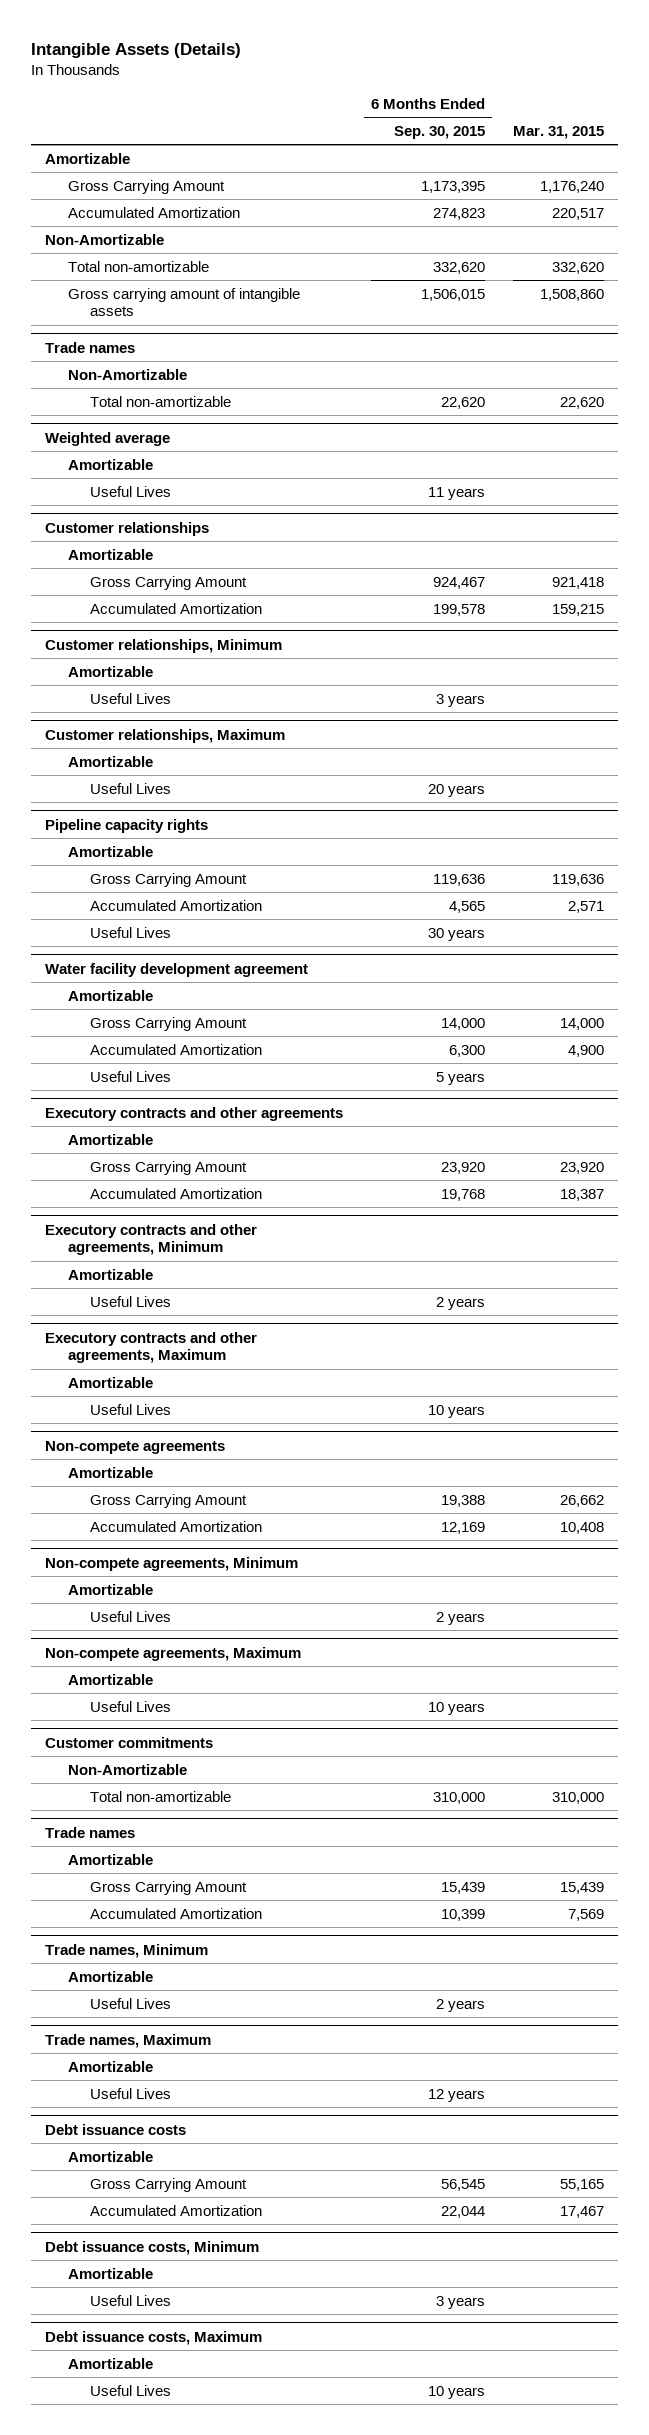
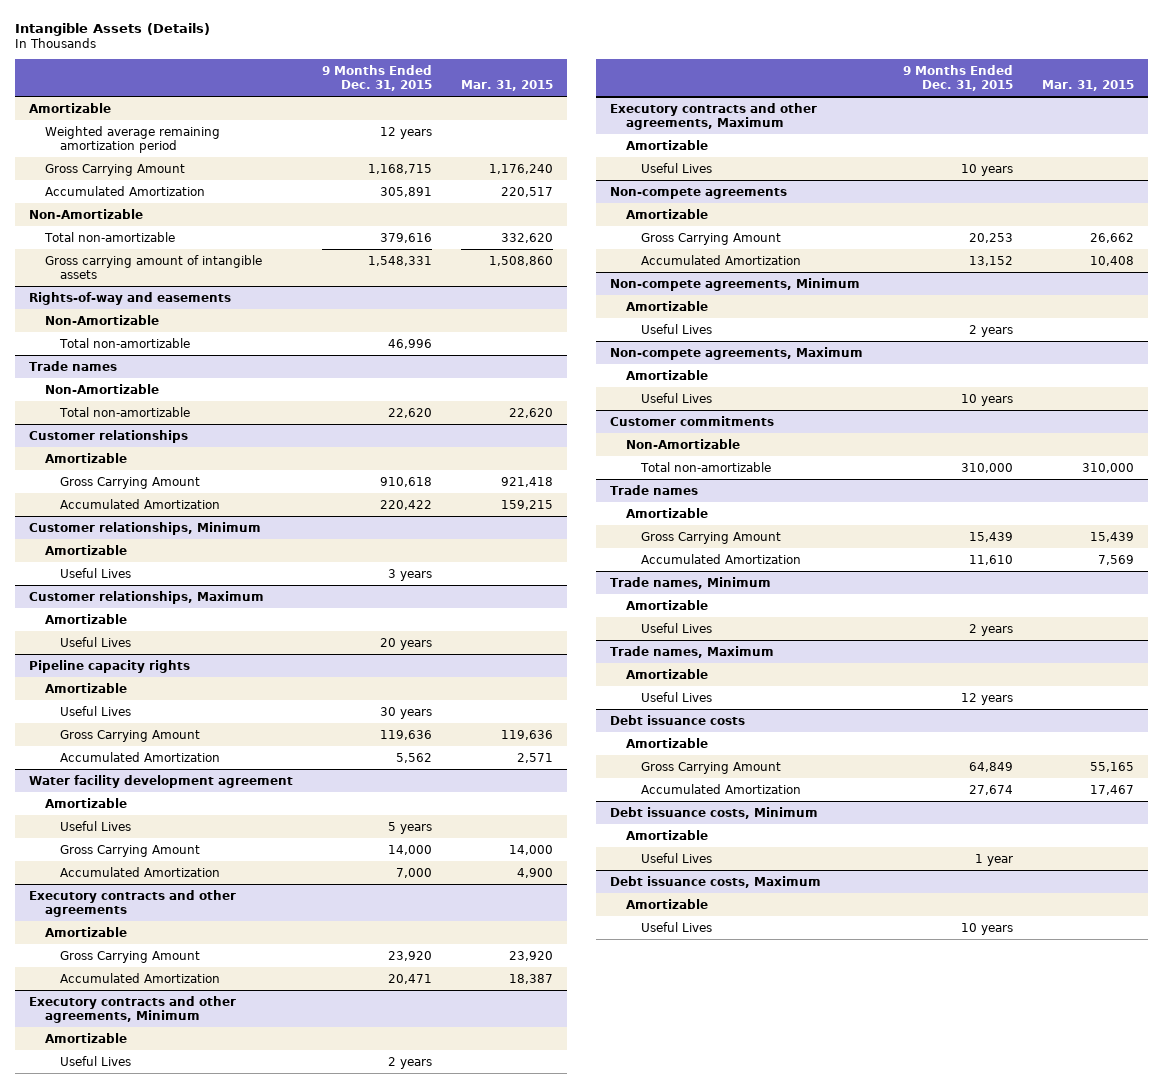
- | 6 Months Ended Sep. 30, 2015 | Mar. 31, 2015
+ | 9 Months Ended Dec. 31, 2015 | Mar. 31, 2015
+ Weighted average remaining amortization period | 12 years |
+ Rights-of-way and easements
+ Non-Amortizable
+ Total non-amortizable | 46,996 |
- Weighted average
- Amortizable
- Useful Lives | 11 years |
@ Pipeline capacity rights
moved up: Useful Lives | 30 years |
@ Water facility development agreement
moved up: Useful Lives | 5 years |

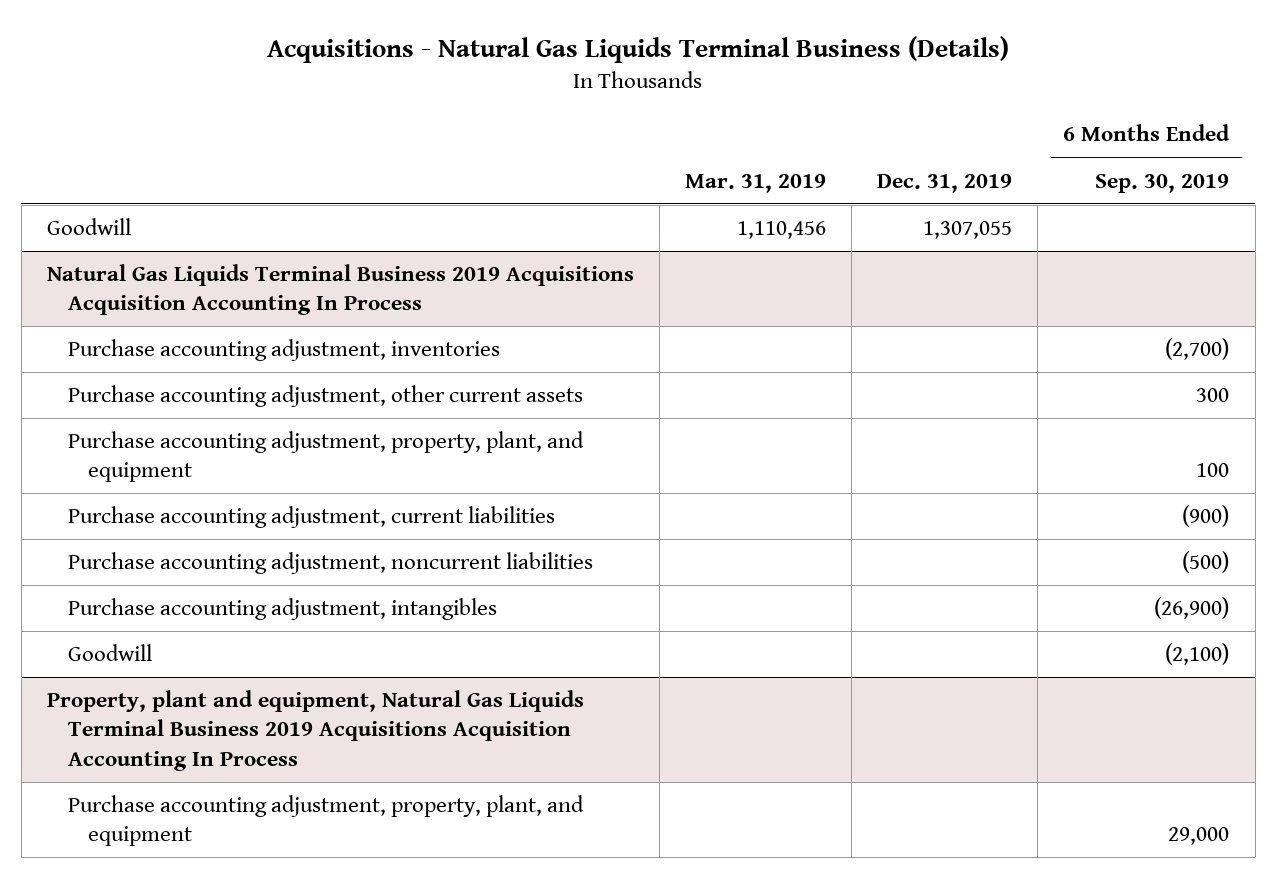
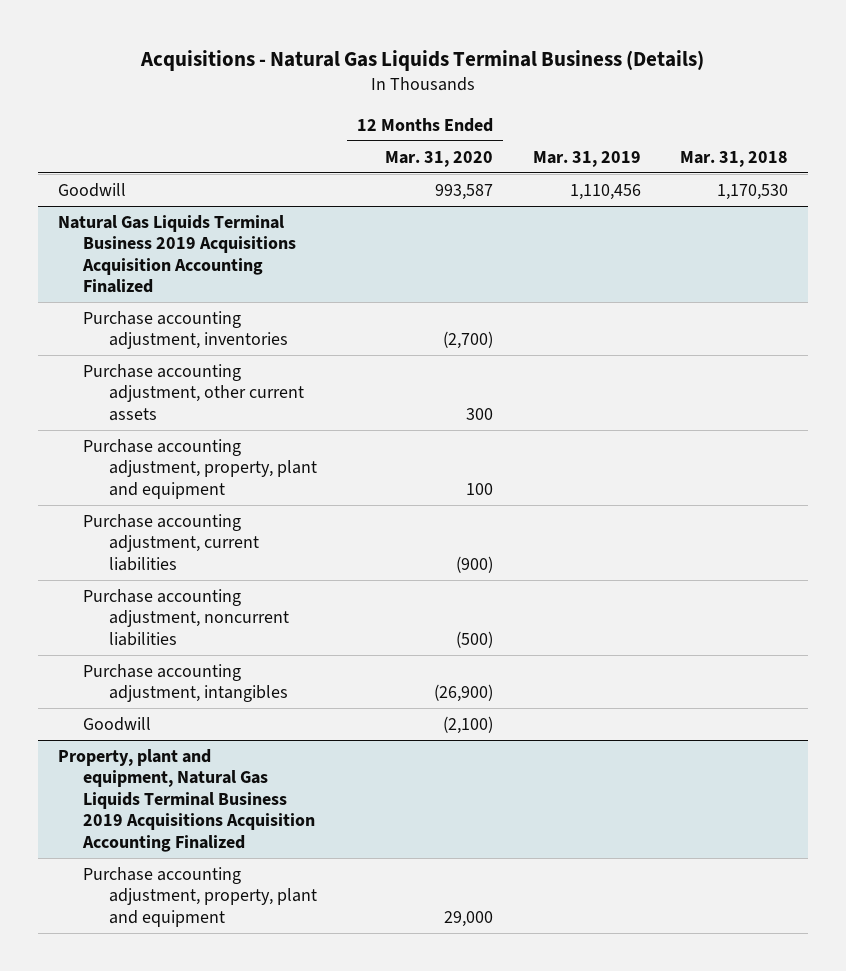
- | Mar. 31, 2019 | Dec. 31, 2019 | 6 Months Ended Sep. 30, 2019
+ | 12 Months Ended Mar. 31, 2020 | Mar. 31, 2019 | Mar. 31, 2018
- Natural Gas Liquids Terminal Business 2019 Acquisitions Acquisition Accounting In Process
- Purchase accounting adjustment, inventories | | | (2,700)
- Purchase accounting adjustment, other current assets | | | 300
- Purchase accounting adjustment, property, plant, and equipment | | | 100
- Purchase accounting adjustment, current liabilities | | | (900)
- Purchase accounting adjustment, noncurrent liabilities | | | (500)
- Purchase accounting adjustment, intangibles | | | (26,900)
- Goodwill | | | (2,100)
- Property, plant and equipment, Natural Gas Liquids Terminal Business 2019 Acquisitions Acquisition Accounting In Process
- Purchase accounting adjustment, property, plant, and equipment | | | 29,000
+ Natural Gas Liquids Terminal Business 2019 Acquisitions Acquisition Accounting Finalized
+ Purchase accounting adjustment, inventories | (2,700) | |
+ Purchase accounting adjustment, other current assets | 300 | |
+ Purchase accounting adjustment, property, plant and equipment | 100 | |
+ Purchase accounting adjustment, current liabilities | (900) | |
+ Purchase accounting adjustment, noncurrent liabilities | (500) | |
+ Purchase accounting adjustment, intangibles | (26,900) | |
+ Goodwill | (2,100) | |
+ Property, plant and equipment, Natural Gas Liquids Terminal Business 2019 Acquisitions Acquisition Accounting Finalized
+ Purchase accounting adjustment, property, plant and equipment | 29,000 | |

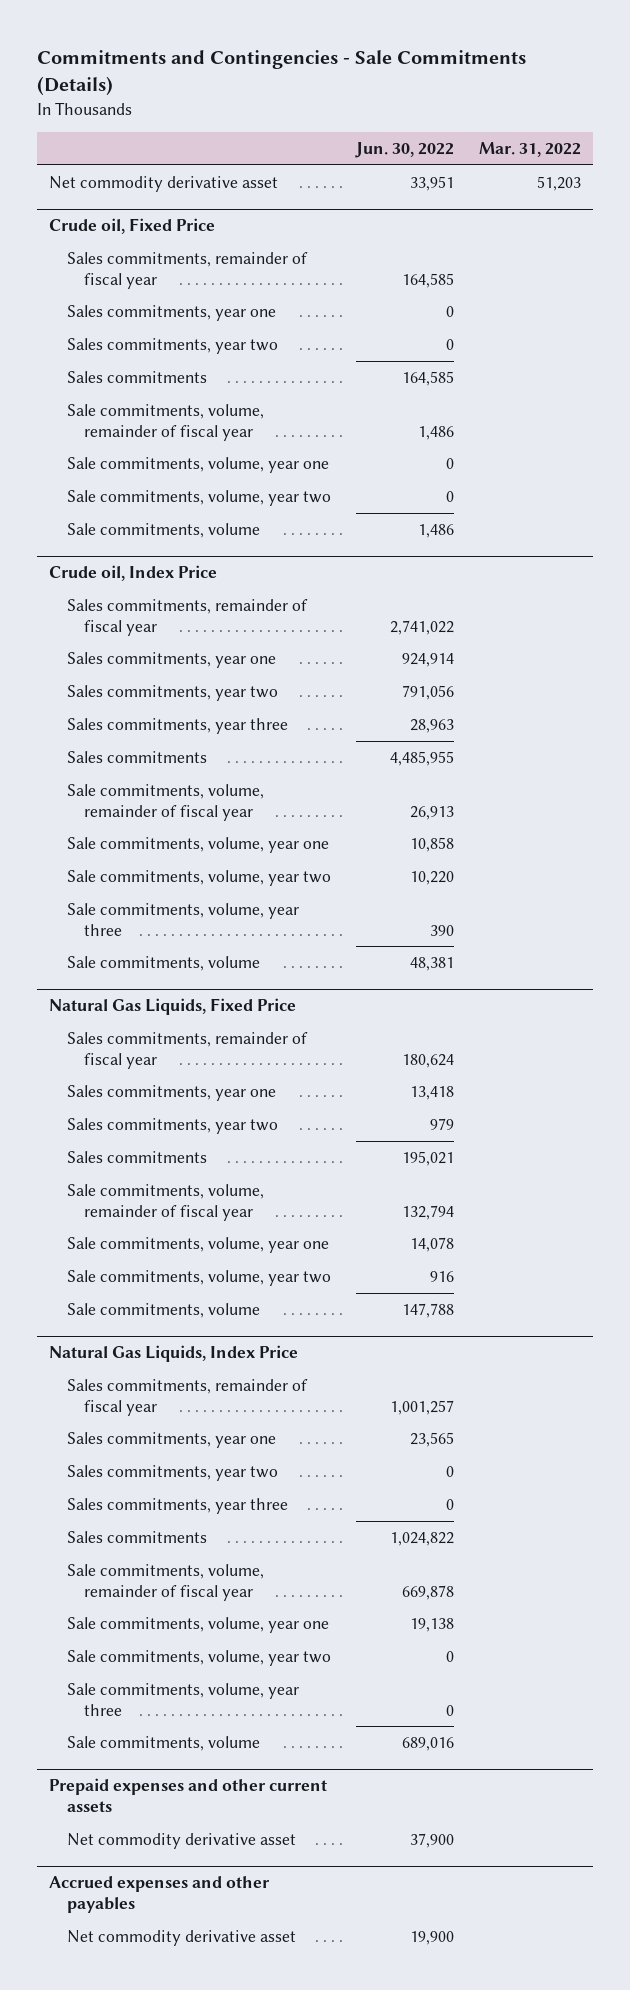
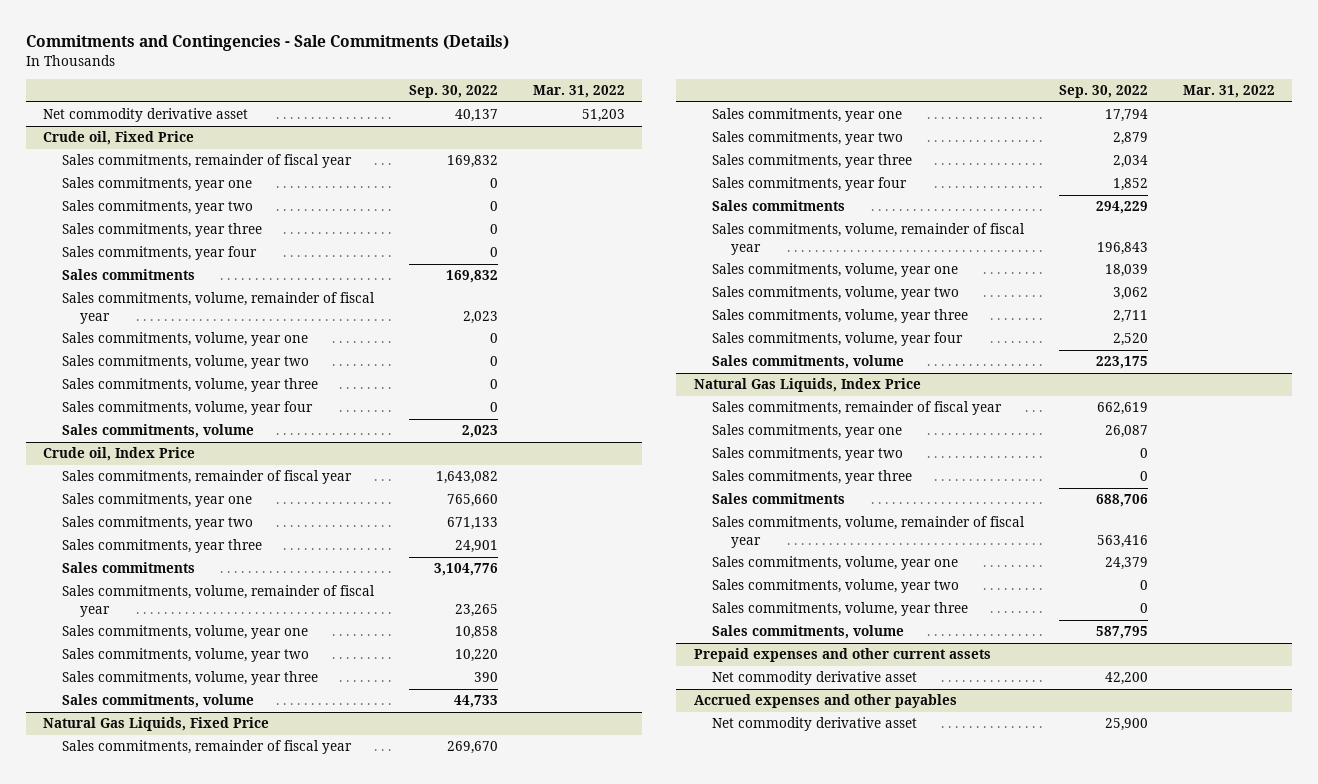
- | Jun. 30, 2022 | Mar. 31, 2022
+ | Sep. 30, 2022 | Mar. 31, 2022
@ Crude oil, Fixed Price
+ Sales commitments, year three | 0 |
+ Sales commitments, year four | 0 |
- Sale commitments, volume, remainder of fiscal year | 1,486 |
- Sale commitments, volume, year one | 0 |
- Sale commitments, volume, year two | 0 |
- Sale commitments, volume | 1,486 |
+ Sales commitments, volume, remainder of fiscal year | 2,023 |
+ Sales commitments, volume, year one | 0 |
+ Sales commitments, volume, year two | 0 |
+ Sales commitments, volume, year three | 0 |
+ Sales commitments, volume, year four | 0 |
+ Sales commitments, volume | 2,023 |
@ Crude oil, Index Price
- Sale commitments, volume, remainder of fiscal year | 26,913 |
- Sale commitments, volume, year one | 10,858 |
- Sale commitments, volume, year two | 10,220 |
- Sale commitments, volume, year three | 390 |
- Sale commitments, volume | 48,381 |
+ Sales commitments, volume, remainder of fiscal year | 23,265 |
+ Sales commitments, volume, year one | 10,858 |
+ Sales commitments, volume, year two | 10,220 |
+ Sales commitments, volume, year three | 390 |
+ Sales commitments, volume | 44,733 |
@ Natural Gas Liquids, Fixed Price
+ Sales commitments, year three | 2,034 |
+ Sales commitments, year four | 1,852 |
- Sale commitments, volume, remainder of fiscal year | 132,794 |
- Sale commitments, volume, year one | 14,078 |
- Sale commitments, volume, year two | 916 |
- Sale commitments, volume | 147,788 |
+ Sales commitments, volume, remainder of fiscal year | 196,843 |
+ Sales commitments, volume, year one | 18,039 |
+ Sales commitments, volume, year two | 3,062 |
+ Sales commitments, volume, year three | 2,711 |
+ Sales commitments, volume, year four | 2,520 |
+ Sales commitments, volume | 223,175 |
@ Natural Gas Liquids, Index Price
- Sale commitments, volume, remainder of fiscal year | 669,878 |
- Sale commitments, volume, year one | 19,138 |
- Sale commitments, volume, year two | 0 |
- Sale commitments, volume, year three | 0 |
- Sale commitments, volume | 689,016 |
+ Sales commitments, volume, remainder of fiscal year | 563,416 |
+ Sales commitments, volume, year one | 24,379 |
+ Sales commitments, volume, year two | 0 |
+ Sales commitments, volume, year three | 0 |
+ Sales commitments, volume | 587,795 |

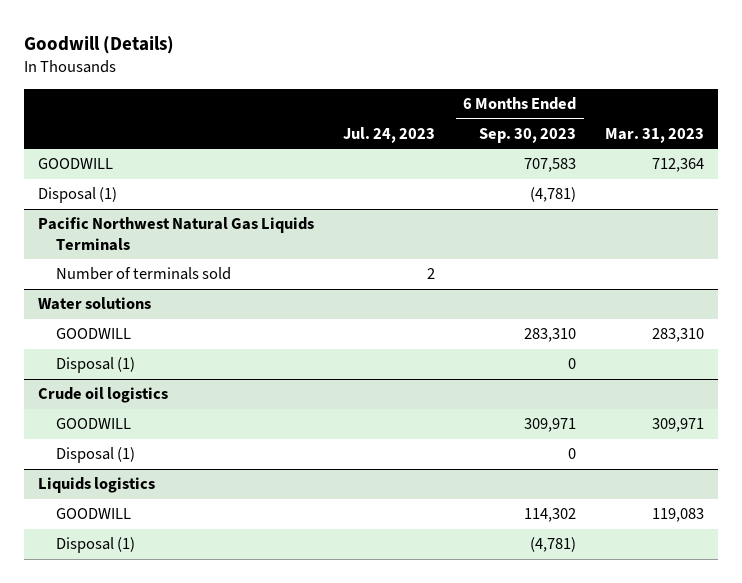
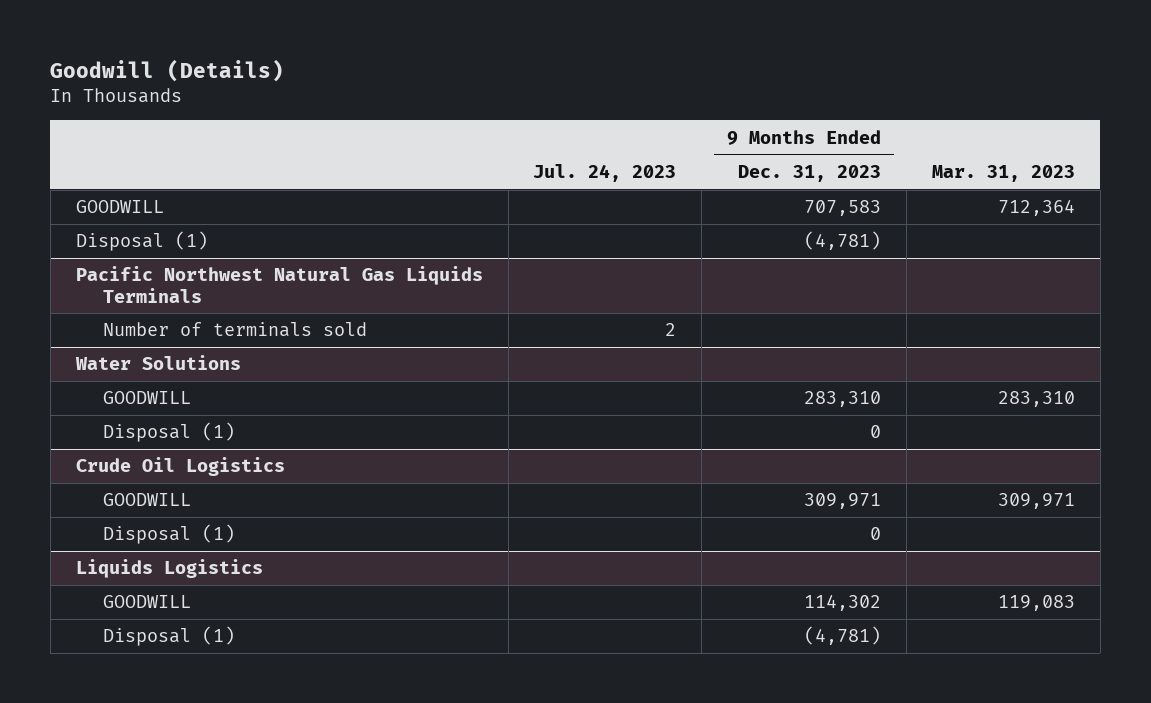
- | Jul. 24, 2023 | 6 Months Ended Sep. 30, 2023 | Mar. 31, 2023
+ | Jul. 24, 2023 | 9 Months Ended Dec. 31, 2023 | Mar. 31, 2023
- Water solutions
+ Water Solutions
- Crude oil logistics
+ Crude Oil Logistics
- Liquids logistics
+ Liquids Logistics

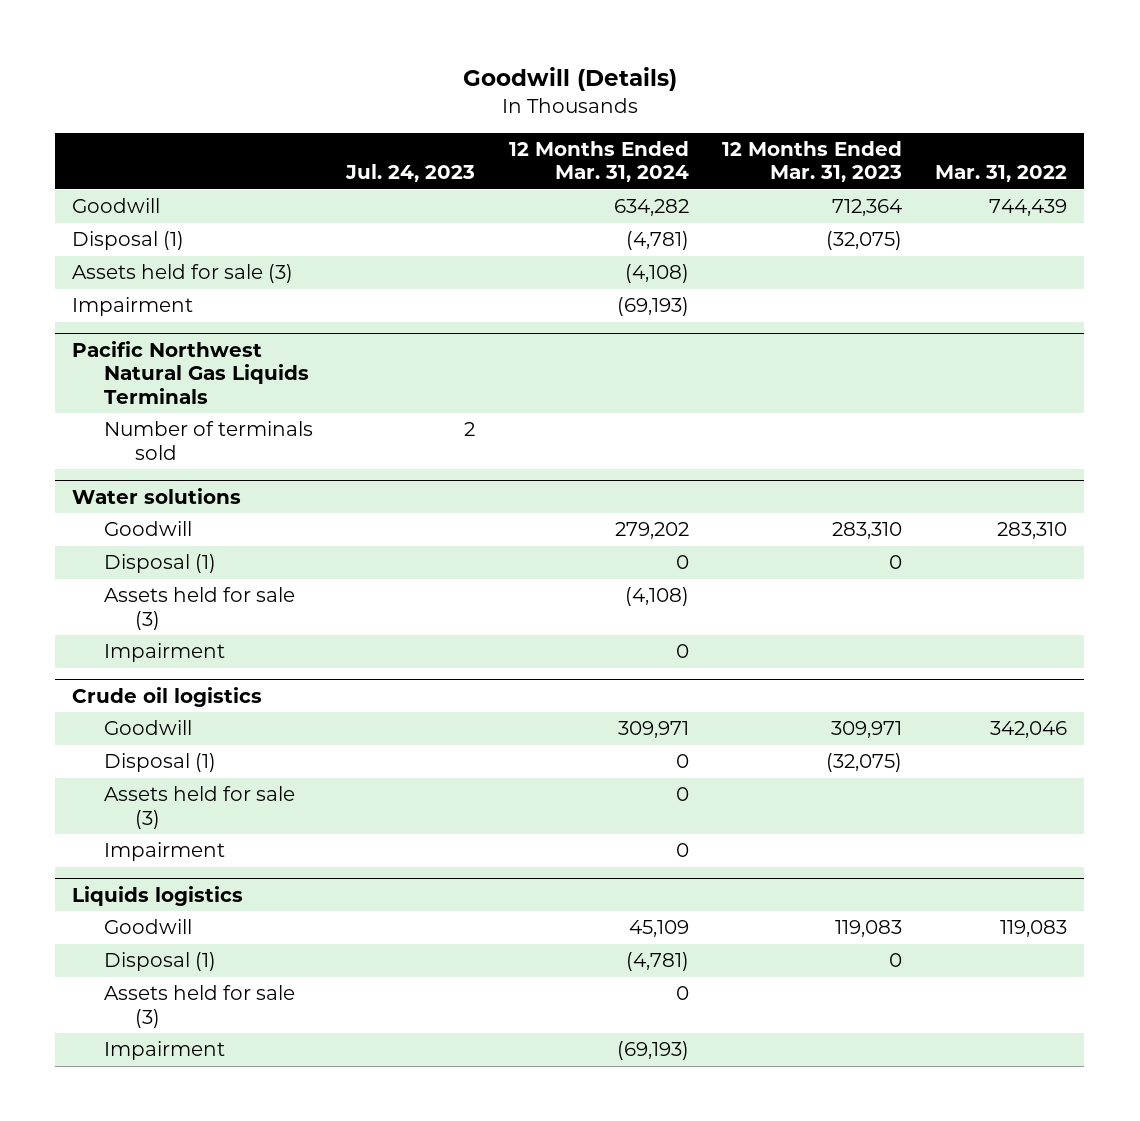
- | Jul. 24, 2023 | 9 Months Ended Dec. 31, 2023 | Mar. 31, 2023
+ | Jul. 24, 2023 | 12 Months Ended Mar. 31, 2024 | 12 Months Ended Mar. 31, 2023 | Mar. 31, 2022
- GOODWILL | | 707,583 | 712,364
+ Goodwill | | 634,282 | 712,364 | 744,439
+ Assets held for sale (3) | | (4,108) | |
+ Impairment | | (69,193) | |
- Water Solutions
- GOODWILL | | 283,310 | 283,310
+ Water solutions
+ Goodwill | | 279,202 | 283,310 | 283,310
- Crude Oil Logistics
- GOODWILL | | 309,971 | 309,971
+ Assets held for sale (3) | | (4,108) | |
+ Impairment | | 0 | |
+ Crude oil logistics
+ Goodwill | | 309,971 | 309,971 | 342,046
- Liquids Logistics
- GOODWILL | | 114,302 | 119,083
+ Assets held for sale (3) | | 0 | |
+ Impairment | | 0 | |
+ Liquids logistics
+ Goodwill | | 45,109 | 119,083 | 119,083
+ Assets held for sale (3) | | 0 | |
+ Impairment | | (69,193) | |

